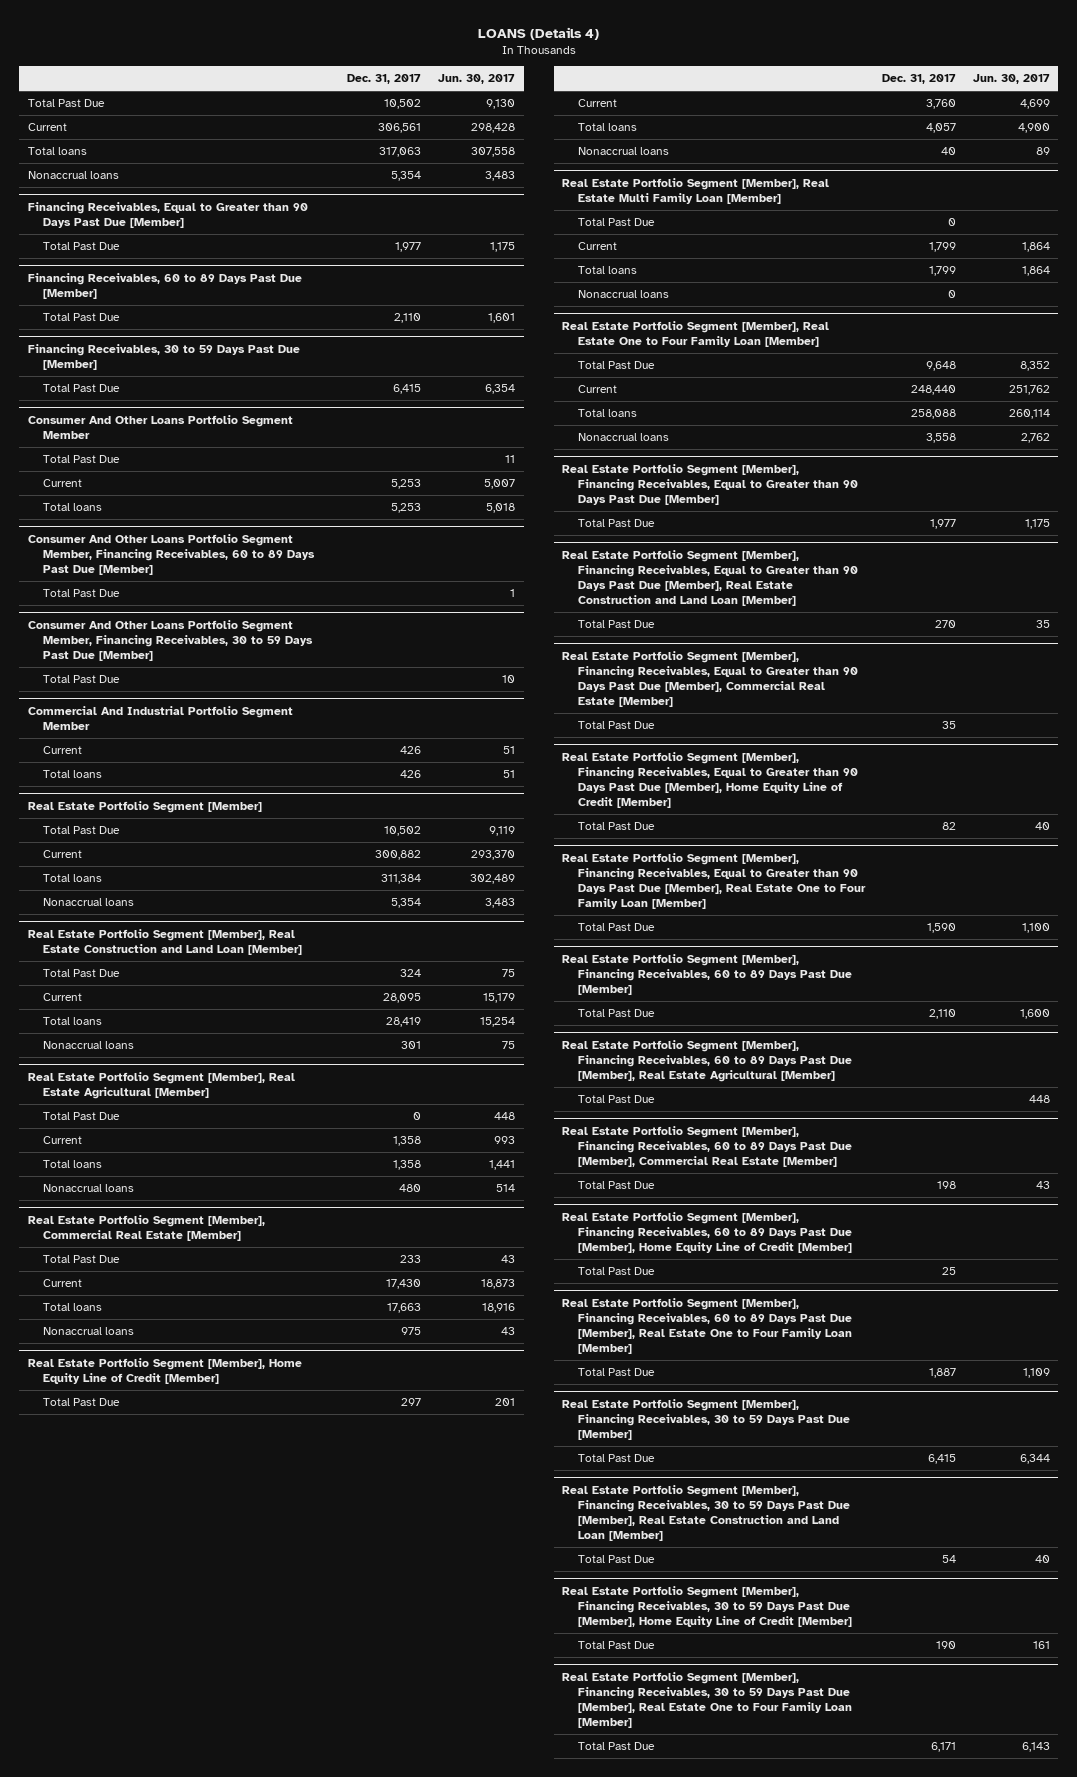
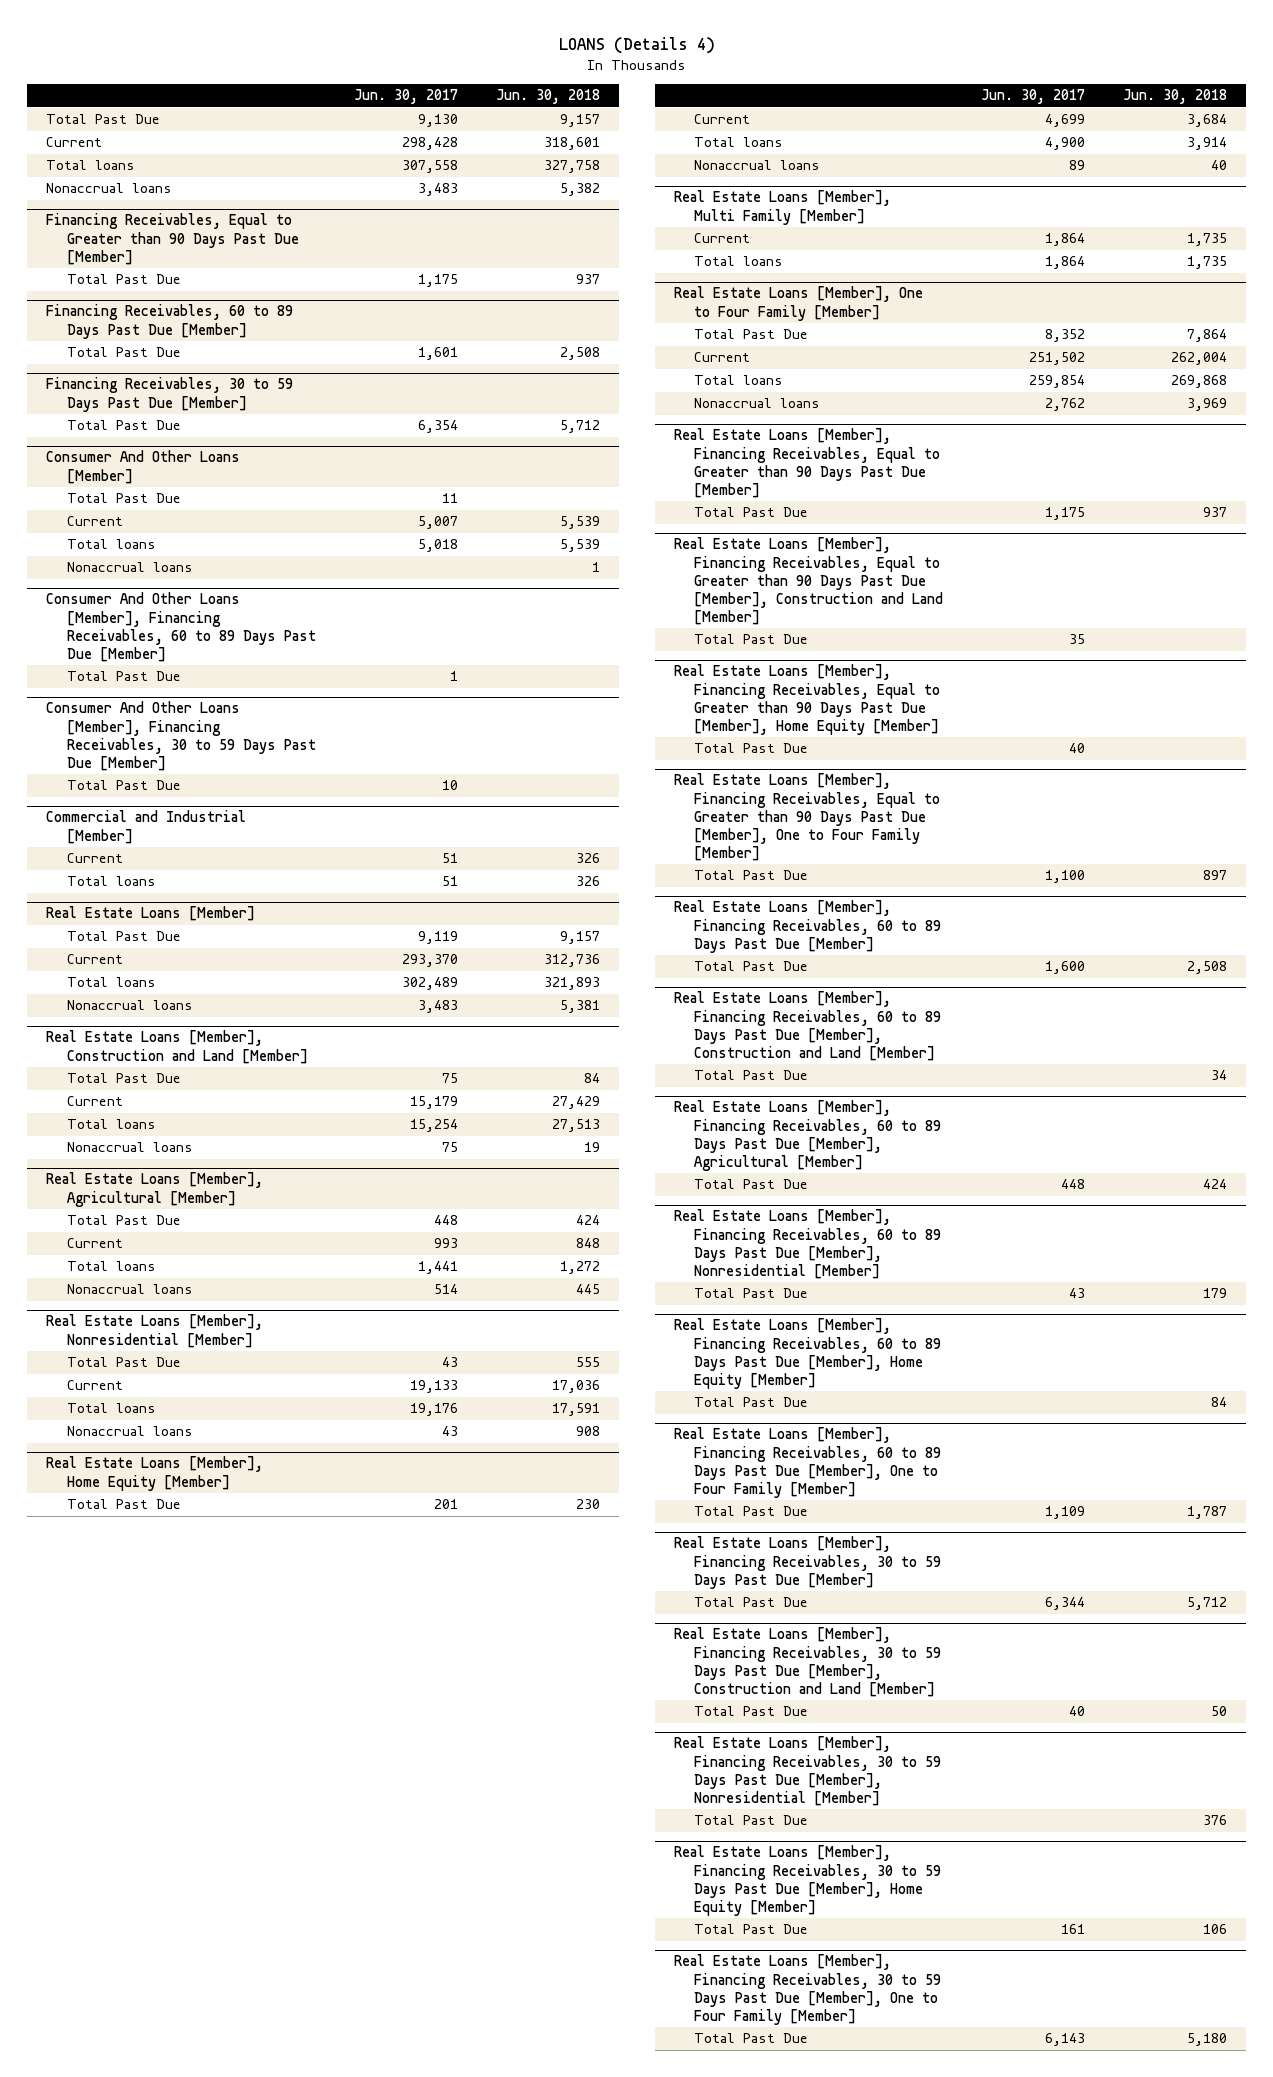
- | Dec. 31, 2017 | Jun. 30, 2017
+ | Jun. 30, 2017 | Jun. 30, 2018
- Consumer And Other Loans Portfolio Segment Member
+ Consumer And Other Loans [Member]
- Consumer And Other Loans Portfolio Segment Member, Financing Receivables, 60 to 89 Days Past Due [Member]
+ Nonaccrual loans | | 1
+ Consumer And Other Loans [Member], Financing Receivables, 60 to 89 Days Past Due [Member]
- Consumer And Other Loans Portfolio Segment Member, Financing Receivables, 30 to 59 Days Past Due [Member]
+ Consumer And Other Loans [Member], Financing Receivables, 30 to 59 Days Past Due [Member]
- Commercial And Industrial Portfolio Segment Member
+ Commercial and Industrial [Member]
- Real Estate Portfolio Segment [Member]
+ Real Estate Loans [Member]
- Real Estate Portfolio Segment [Member], Real Estate Construction and Land Loan [Member]
+ Real Estate Loans [Member], Construction and Land [Member]
- Real Estate Portfolio Segment [Member], Real Estate Agricultural [Member]
+ Real Estate Loans [Member], Agricultural [Member]
- Real Estate Portfolio Segment [Member], Commercial Real Estate [Member]
+ Real Estate Loans [Member], Nonresidential [Member]
- Current | 17,430 | 18,873
- Total loans | 17,663 | 18,916
+ Current | 19,133 | 17,036
+ Total loans | 19,176 | 17,591
- Real Estate Portfolio Segment [Member], Home Equity Line of Credit [Member]
+ Real Estate Loans [Member], Home Equity [Member]
- Real Estate Portfolio Segment [Member], Real Estate Multi Family Loan [Member]
- Total Past Due | 0 |
+ Real Estate Loans [Member], Multi Family [Member]
- Nonaccrual loans | 0 |
- Real Estate Portfolio Segment [Member], Real Estate One to Four Family Loan [Member]
+ Real Estate Loans [Member], One to Four Family [Member]
- Current | 248,440 | 251,762
- Total loans | 258,088 | 260,114
+ Current | 251,502 | 262,004
+ Total loans | 259,854 | 269,868
- Real Estate Portfolio Segment [Member], Financing Receivables, Equal to Greater than 90 Days Past Due [Member]
+ Real Estate Loans [Member], Financing Receivables, Equal to Greater than 90 Days Past Due [Member]
- Real Estate Portfolio Segment [Member], Financing Receivables, Equal to Greater than 90 Days Past Due [Member], Real Estate Construction and Land Loan [Member]
+ Real Estate Loans [Member], Financing Receivables, Equal to Greater than 90 Days Past Due [Member], Construction and Land [Member]
- Real Estate Portfolio Segment [Member], Financing Receivables, Equal to Greater than 90 Days Past Due [Member], Commercial Real Estate [Member]
- Total Past Due | 35 |
- Real Estate Portfolio Segment [Member], Financing Receivables, Equal to Greater than 90 Days Past Due [Member], Home Equity Line of Credit [Member]
+ Real Estate Loans [Member], Financing Receivables, Equal to Greater than 90 Days Past Due [Member], Home Equity [Member]
- Real Estate Portfolio Segment [Member], Financing Receivables, Equal to Greater than 90 Days Past Due [Member], Real Estate One to Four Family Loan [Member]
+ Real Estate Loans [Member], Financing Receivables, Equal to Greater than 90 Days Past Due [Member], One to Four Family [Member]
- Real Estate Portfolio Segment [Member], Financing Receivables, 60 to 89 Days Past Due [Member]
+ Real Estate Loans [Member], Financing Receivables, 60 to 89 Days Past Due [Member]
- Real Estate Portfolio Segment [Member], Financing Receivables, 60 to 89 Days Past Due [Member], Real Estate Agricultural [Member]
+ Real Estate Loans [Member], Financing Receivables, 60 to 89 Days Past Due [Member], Construction and Land [Member]
+ Total Past Due | | 34
+ Real Estate Loans [Member], Financing Receivables, 60 to 89 Days Past Due [Member], Agricultural [Member]
- Real Estate Portfolio Segment [Member], Financing Receivables, 60 to 89 Days Past Due [Member], Commercial Real Estate [Member]
+ Real Estate Loans [Member], Financing Receivables, 60 to 89 Days Past Due [Member], Nonresidential [Member]
- Real Estate Portfolio Segment [Member], Financing Receivables, 60 to 89 Days Past Due [Member], Home Equity Line of Credit [Member]
+ Real Estate Loans [Member], Financing Receivables, 60 to 89 Days Past Due [Member], Home Equity [Member]
- Real Estate Portfolio Segment [Member], Financing Receivables, 60 to 89 Days Past Due [Member], Real Estate One to Four Family Loan [Member]
+ Real Estate Loans [Member], Financing Receivables, 60 to 89 Days Past Due [Member], One to Four Family [Member]
- Real Estate Portfolio Segment [Member], Financing Receivables, 30 to 59 Days Past Due [Member]
+ Real Estate Loans [Member], Financing Receivables, 30 to 59 Days Past Due [Member]
- Real Estate Portfolio Segment [Member], Financing Receivables, 30 to 59 Days Past Due [Member], Real Estate Construction and Land Loan [Member]
+ Real Estate Loans [Member], Financing Receivables, 30 to 59 Days Past Due [Member], Construction and Land [Member]
- Real Estate Portfolio Segment [Member], Financing Receivables, 30 to 59 Days Past Due [Member], Home Equity Line of Credit [Member]
+ Real Estate Loans [Member], Financing Receivables, 30 to 59 Days Past Due [Member], Nonresidential [Member]
+ Total Past Due | | 376
+ Real Estate Loans [Member], Financing Receivables, 30 to 59 Days Past Due [Member], Home Equity [Member]
- Real Estate Portfolio Segment [Member], Financing Receivables, 30 to 59 Days Past Due [Member], Real Estate One to Four Family Loan [Member]
+ Real Estate Loans [Member], Financing Receivables, 30 to 59 Days Past Due [Member], One to Four Family [Member]

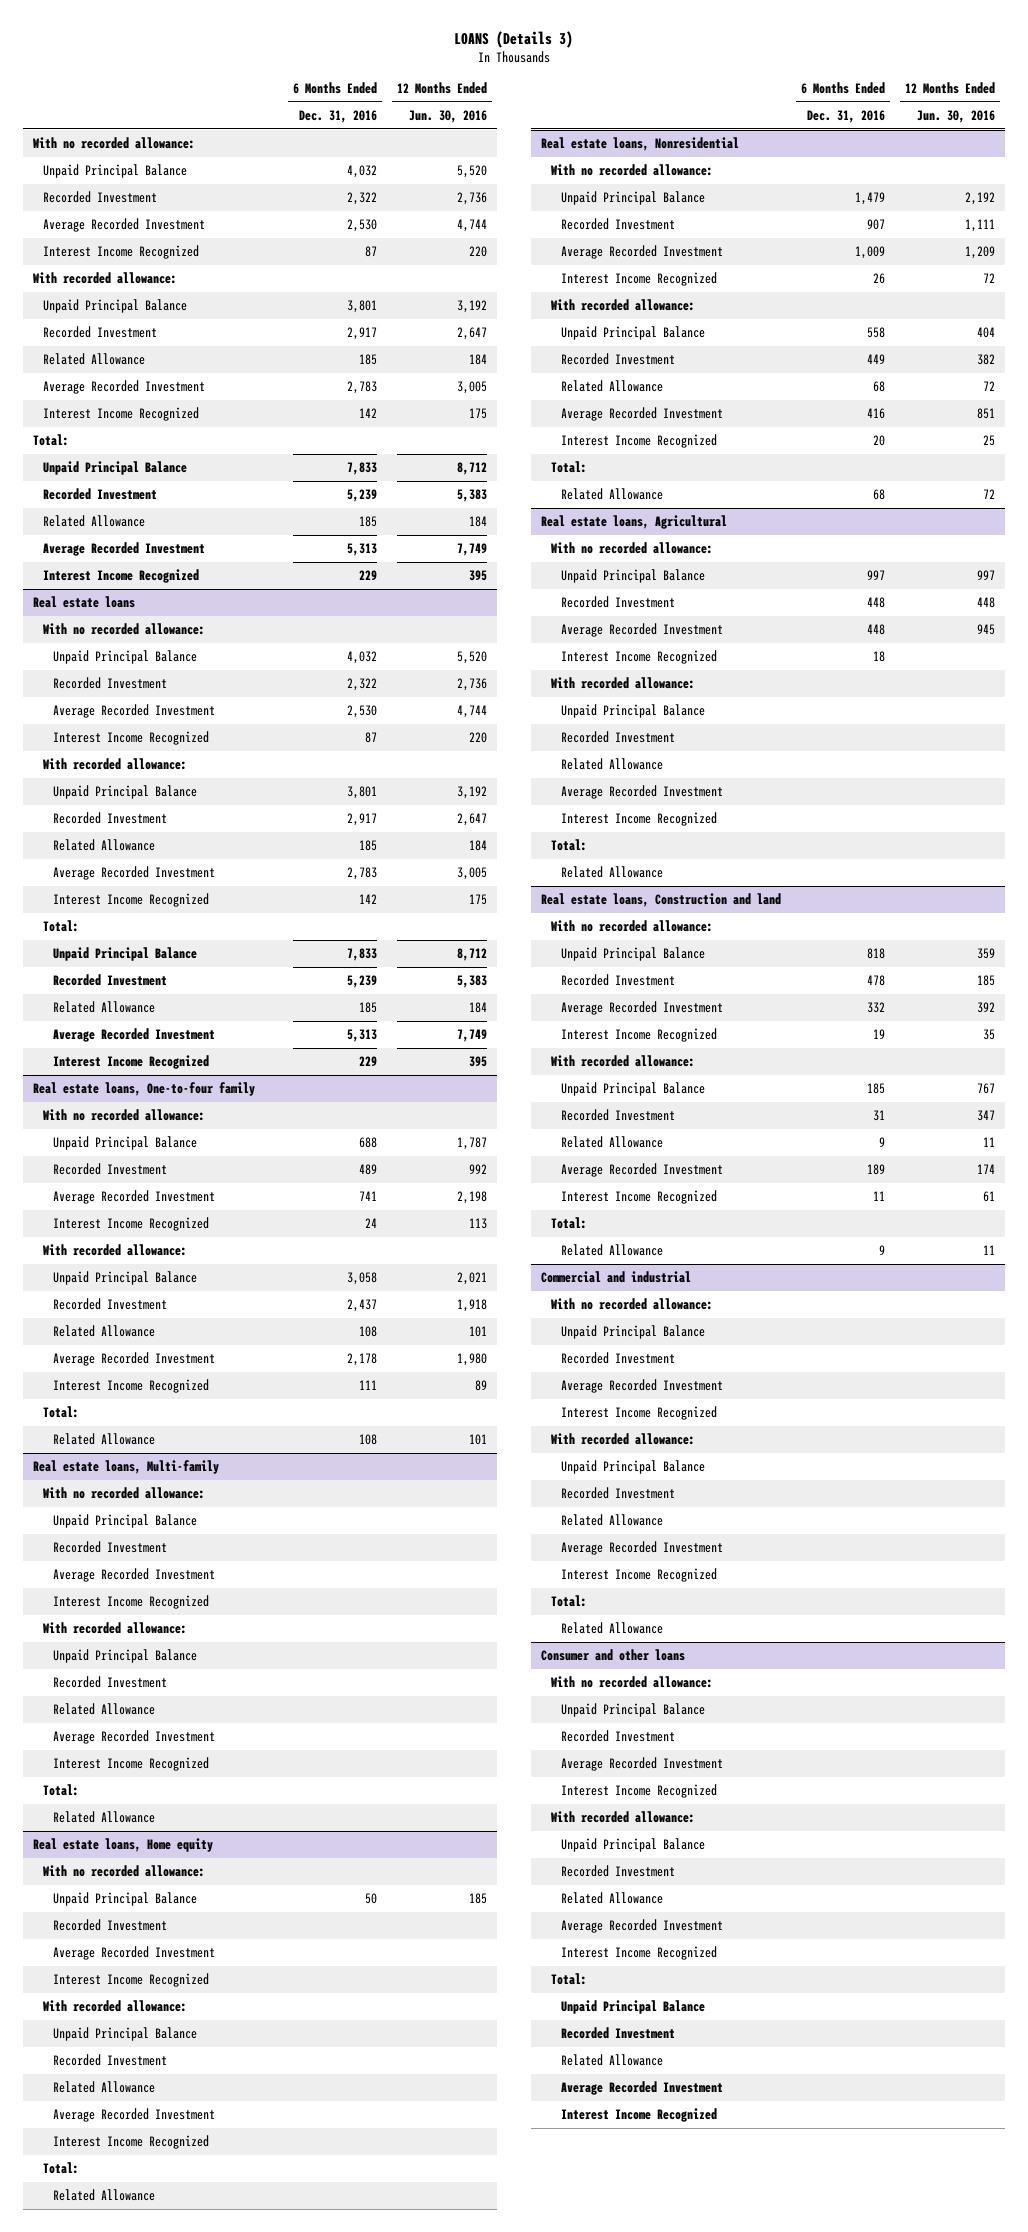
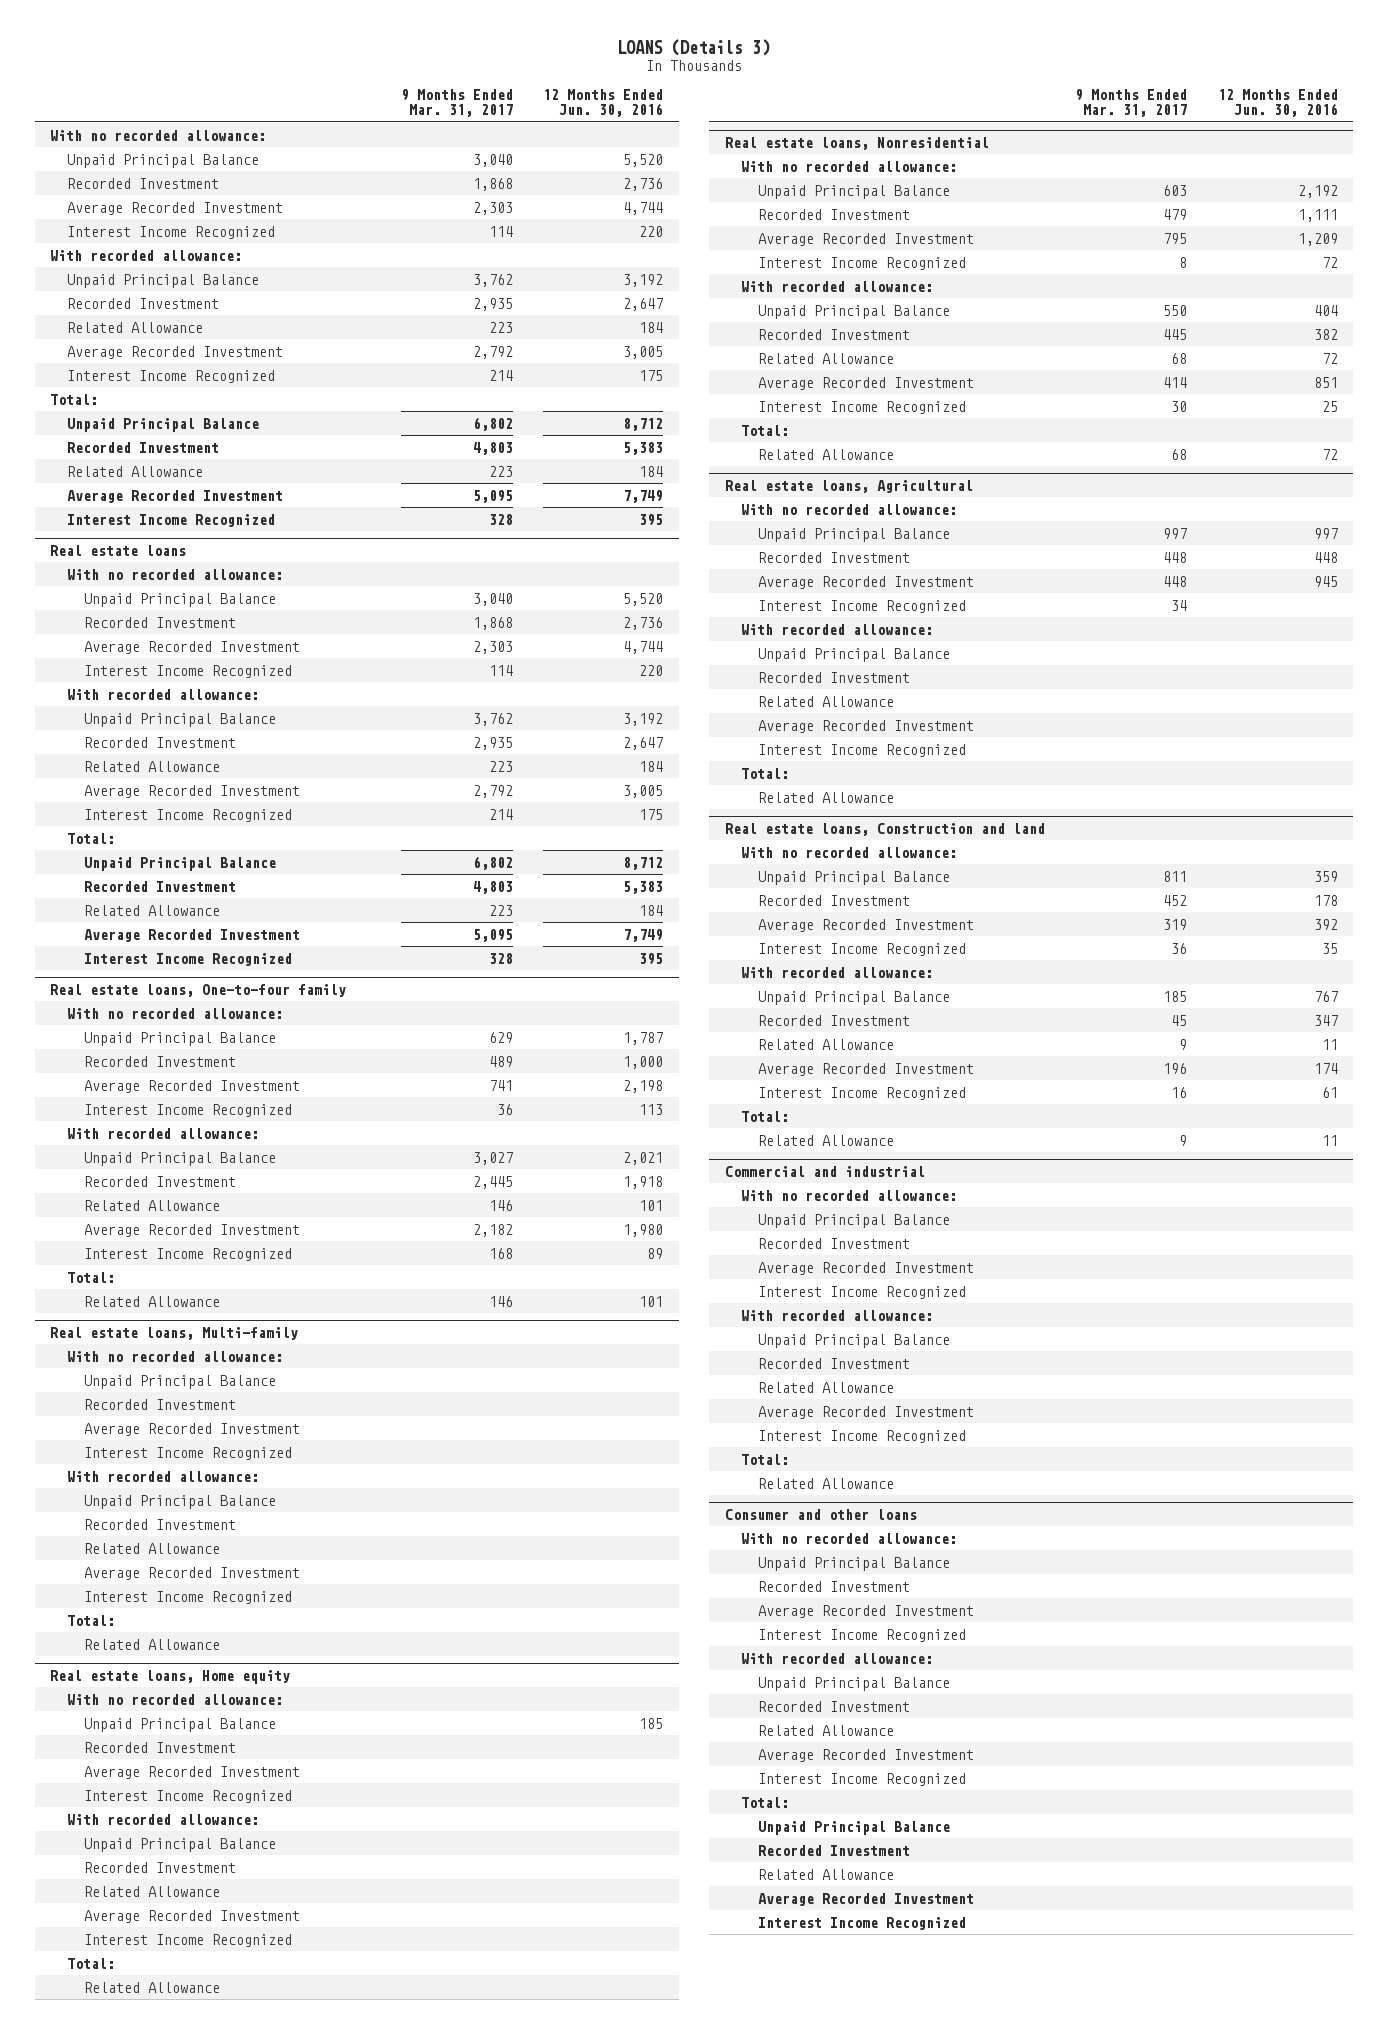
- | 6 Months Ended Dec. 31, 2016 | 12 Months Ended Jun. 30, 2016
+ | 9 Months Ended Mar. 31, 2017 | 12 Months Ended Jun. 30, 2016
@ Real estate loans, One-to-four family
- Recorded Investment | 489 | 992
+ Recorded Investment | 489 | 1,000
@ Real estate loans, Construction and land
- Recorded Investment | 478 | 185
+ Recorded Investment | 452 | 178

